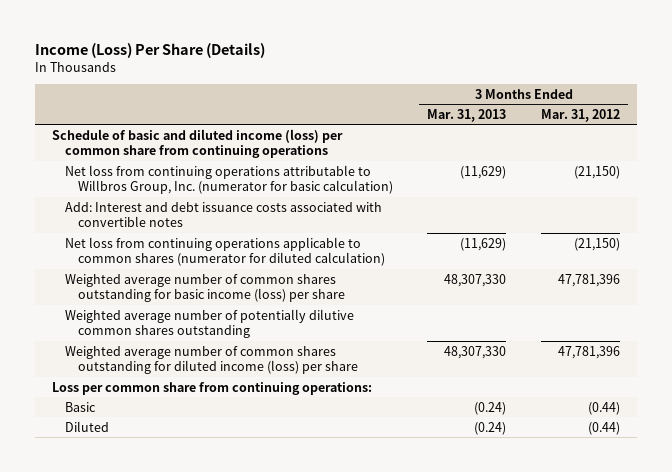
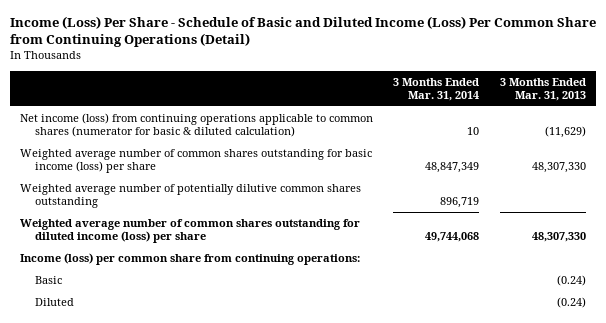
- Income (Loss) Per Share (Details)
+ Income (Loss) Per Share - Schedule of Basic and Diluted Income (Loss) Per Common Share from Continuing Operations (Detail)
- | 3 Months Ended Mar. 31, 2013 | 3 Months Ended Mar. 31, 2012
+ | 3 Months Ended Mar. 31, 2014 | 3 Months Ended Mar. 31, 2013
- Schedule of basic and diluted income (loss) per common share from continuing operations
- Net loss from continuing operations attributable to Willbros Group, Inc. (numerator for basic calculation) | (11,629) | (21,150)
- Add: Interest and debt issuance costs associated with convertible notes
- Net loss from continuing operations applicable to common shares (numerator for diluted calculation) | (11,629) | (21,150)
+ Net income (loss) from continuing operations applicable to common shares (numerator for basic & diluted calculation) | 10 | (11,629)
- Loss per common share from continuing operations:
+ Income (loss) per common share from continuing operations:

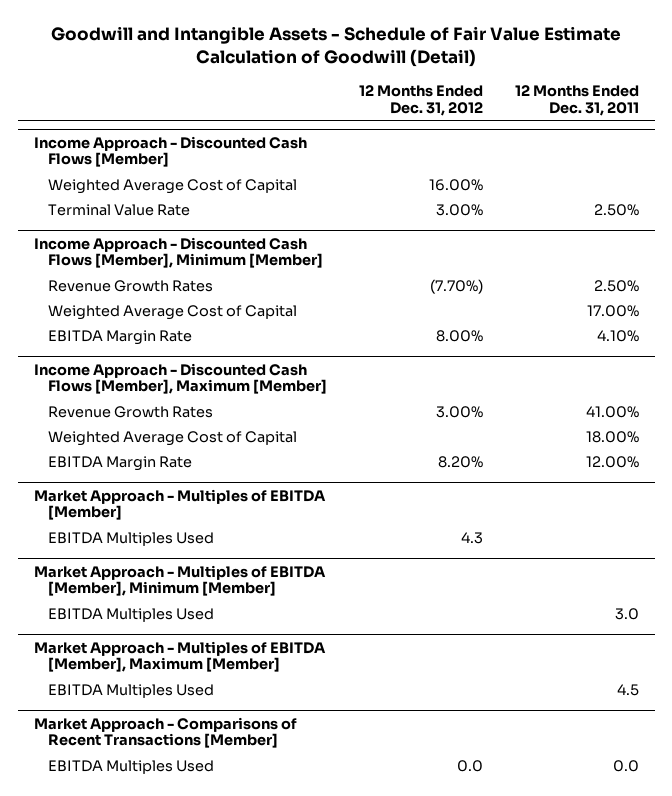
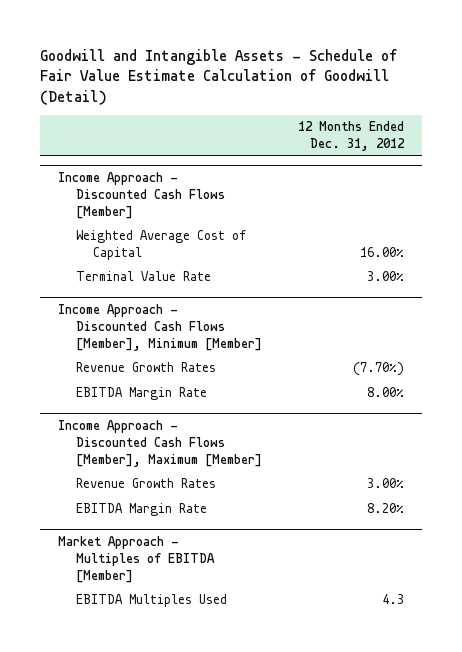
- | 12 Months Ended Dec. 31, 2012 | 12 Months Ended Dec. 31, 2011
+ | 12 Months Ended Dec. 31, 2012
@ Income Approach - Discounted Cash Flows [Member], Minimum [Member]
- Weighted Average Cost of Capital | | 17.00%
@ Income Approach - Discounted Cash Flows [Member], Maximum [Member]
- Weighted Average Cost of Capital | | 18.00%
- Market Approach - Multiples of EBITDA [Member], Minimum [Member]
- EBITDA Multiples Used | | 3.0
- Market Approach - Multiples of EBITDA [Member], Maximum [Member]
- EBITDA Multiples Used | | 4.5
- Market Approach - Comparisons of Recent Transactions [Member]
- EBITDA Multiples Used | 0.0 | 0.0

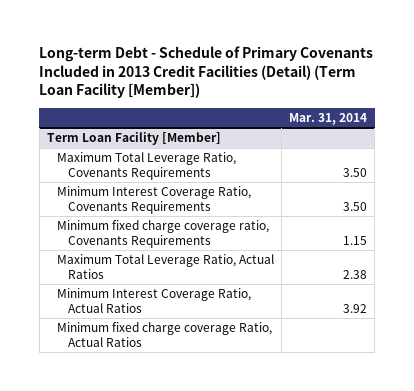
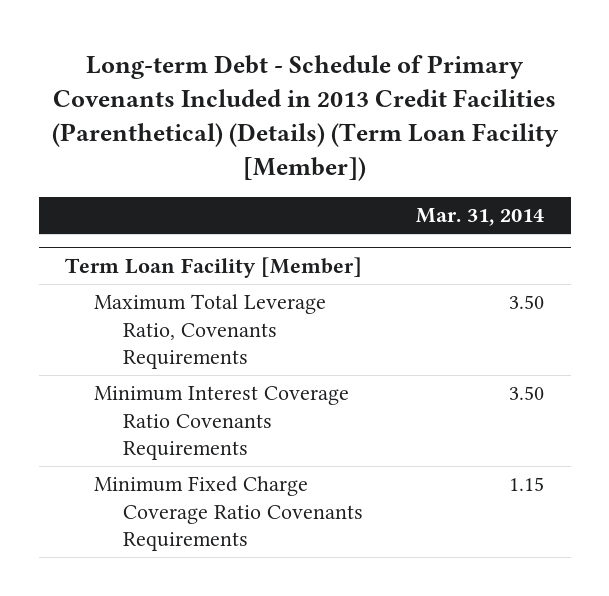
- Long-term Debt - Schedule of Primary Covenants Included in 2013 Credit Facilities (Detail) (Term Loan Facility [Member])
+ Long-term Debt - Schedule of Primary Covenants Included in 2013 Credit Facilities (Parenthetical) (Details) (Term Loan Facility [Member])
@ Term Loan Facility [Member]
- Minimum Interest Coverage Ratio, Covenants Requirements | 3.50
- Minimum fixed charge coverage ratio, Covenants Requirements | 1.15
- Maximum Total Leverage Ratio, Actual Ratios | 2.38
- Minimum Interest Coverage Ratio, Actual Ratios | 3.92
- Minimum fixed charge coverage Ratio, Actual Ratios
+ Minimum Interest Coverage Ratio Covenants Requirements | 3.50
+ Minimum Fixed Charge Coverage Ratio Covenants Requirements | 1.15

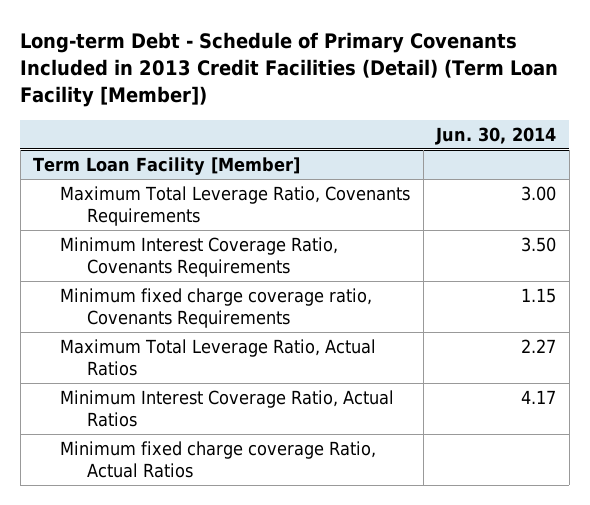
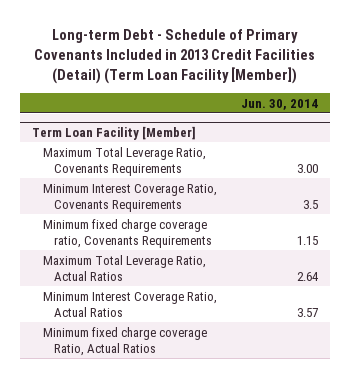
@ Term Loan Facility [Member]
- Minimum Interest Coverage Ratio, Covenants Requirements | 3.50
+ Minimum Interest Coverage Ratio, Covenants Requirements | 3.5
- Maximum Total Leverage Ratio, Actual Ratios | 2.27
- Minimum Interest Coverage Ratio, Actual Ratios | 4.17
+ Maximum Total Leverage Ratio, Actual Ratios | 2.64
+ Minimum Interest Coverage Ratio, Actual Ratios | 3.57

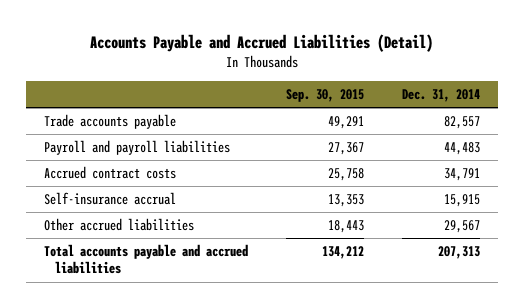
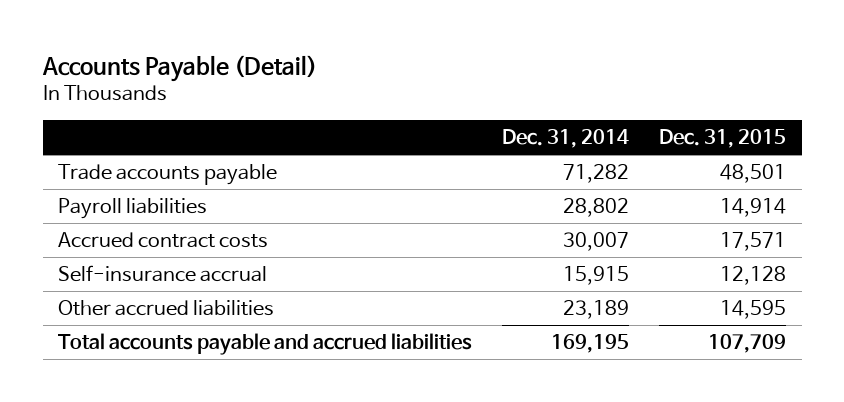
- Accounts Payable and Accrued Liabilities (Detail)
+ Accounts Payable (Detail)
- | Sep. 30, 2015 | Dec. 31, 2014
+ | Dec. 31, 2014 | Dec. 31, 2015
- Trade accounts payable | 49,291 | 82,557
- Payroll and payroll liabilities | 27,367 | 44,483
- Accrued contract costs | 25,758 | 34,791
+ Trade accounts payable | 71,282 | 48,501
+ Payroll liabilities | 28,802 | 14,914
+ Accrued contract costs | 30,007 | 17,571
- Other accrued liabilities | 18,443 | 29,567
- Total accounts payable and accrued liabilities | 134,212 | 207,313
+ Other accrued liabilities | 23,189 | 14,595
+ Total accounts payable and accrued liabilities | 169,195 | 107,709

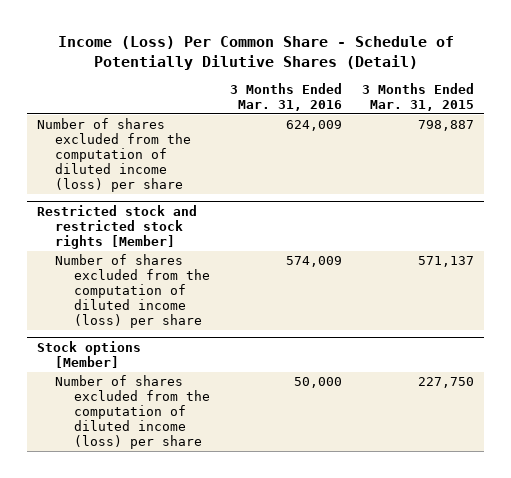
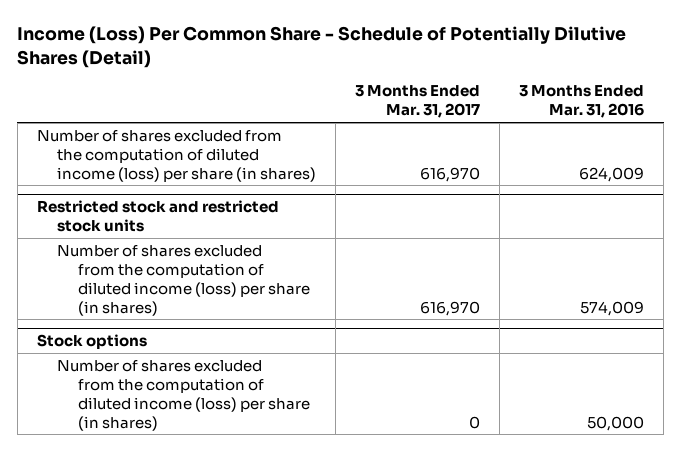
- | 3 Months Ended Mar. 31, 2016 | 3 Months Ended Mar. 31, 2015
+ | 3 Months Ended Mar. 31, 2017 | 3 Months Ended Mar. 31, 2016
- Number of shares excluded from the computation of diluted income (loss) per share | 624,009 | 798,887
- Restricted stock and restricted stock rights [Member]
- Number of shares excluded from the computation of diluted income (loss) per share | 574,009 | 571,137
- Stock options [Member]
- Number of shares excluded from the computation of diluted income (loss) per share | 50,000 | 227,750
+ Number of shares excluded from the computation of diluted income (loss) per share (in shares) | 616,970 | 624,009
+ Restricted stock and restricted stock units
+ Number of shares excluded from the computation of diluted income (loss) per share (in shares) | 616,970 | 574,009
+ Stock options
+ Number of shares excluded from the computation of diluted income (loss) per share (in shares) | 0 | 50,000

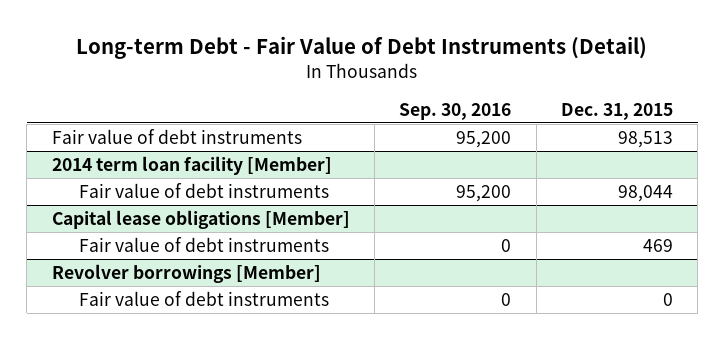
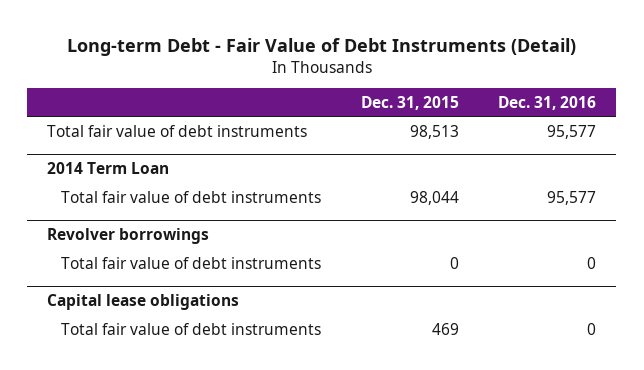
- | Sep. 30, 2016 | Dec. 31, 2015
+ | Dec. 31, 2015 | Dec. 31, 2016
- Fair value of debt instruments | 95,200 | 98,513
- 2014 term loan facility [Member]
- Fair value of debt instruments | 95,200 | 98,044
- Capital lease obligations [Member]
- Fair value of debt instruments | 0 | 469
- Revolver borrowings [Member]
- Fair value of debt instruments | 0 | 0
+ Total fair value of debt instruments | 98,513 | 95,577
+ 2014 Term Loan
+ Total fair value of debt instruments | 98,044 | 95,577
+ Revolver borrowings
+ Total fair value of debt instruments | 0 | 0
+ Capital lease obligations
+ Total fair value of debt instruments | 469 | 0

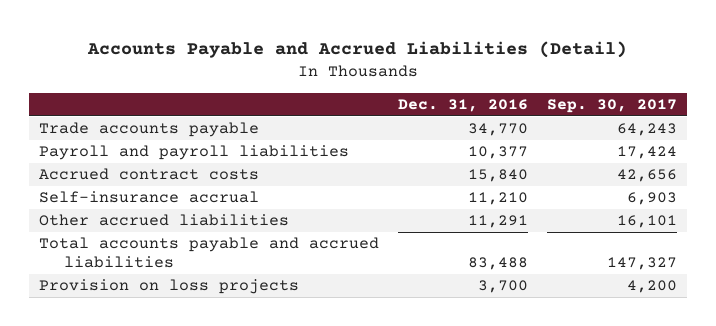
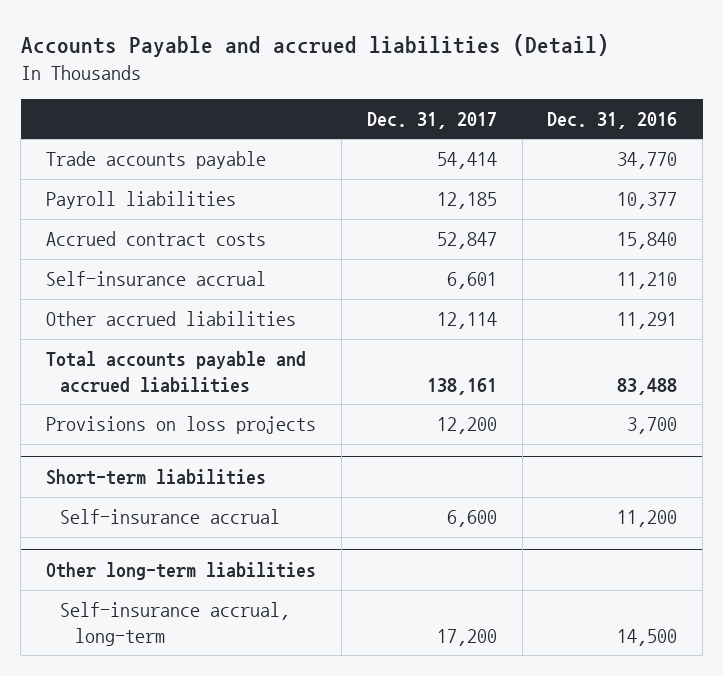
- Accounts Payable and Accrued Liabilities (Detail)
+ Accounts Payable and accrued liabilities (Detail)
- | Dec. 31, 2016 | Sep. 30, 2017
+ | Dec. 31, 2017 | Dec. 31, 2016
- Payroll and payroll liabilities | 10,377 | 17,424
+ Payroll liabilities | 12,185 | 10,377
- Provision on loss projects | 3,700 | 4,200
+ Provisions on loss projects | 12,200 | 3,700
+ Short-term liabilities
+ Self-insurance accrual | 6,600 | 11,200
+ Other long-term liabilities
+ Self-insurance accrual, long-term | 17,200 | 14,500

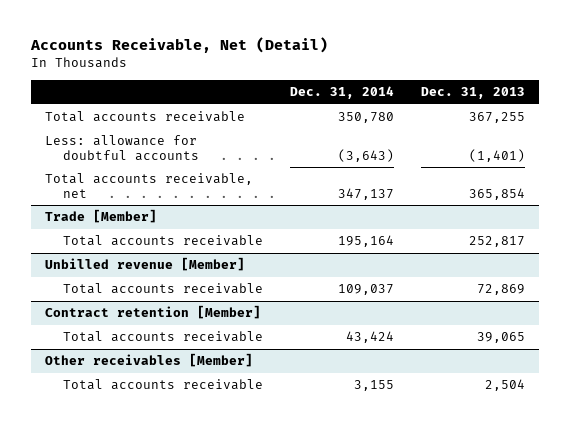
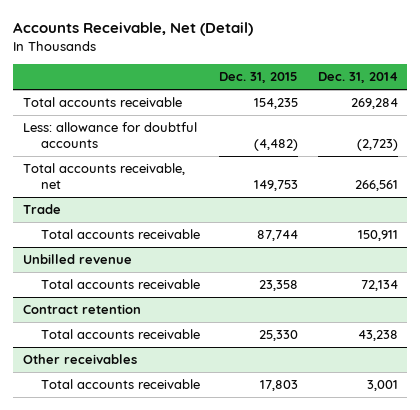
- | Dec. 31, 2014 | Dec. 31, 2013
+ | Dec. 31, 2015 | Dec. 31, 2014
- Total accounts receivable | 350,780 | 367,255
- Less: allowance for doubtful accounts | (3,643) | (1,401)
- Total accounts receivable, net | 347,137 | 365,854
- Trade [Member]
- Total accounts receivable | 195,164 | 252,817
- Unbilled revenue [Member]
- Total accounts receivable | 109,037 | 72,869
- Contract retention [Member]
- Total accounts receivable | 43,424 | 39,065
- Other receivables [Member]
- Total accounts receivable | 3,155 | 2,504
+ Total accounts receivable | 154,235 | 269,284
+ Less: allowance for doubtful accounts | (4,482) | (2,723)
+ Total accounts receivable, net | 149,753 | 266,561
+ Trade
+ Total accounts receivable | 87,744 | 150,911
+ Unbilled revenue
+ Total accounts receivable | 23,358 | 72,134
+ Contract retention
+ Total accounts receivable | 25,330 | 43,238
+ Other receivables
+ Total accounts receivable | 17,803 | 3,001

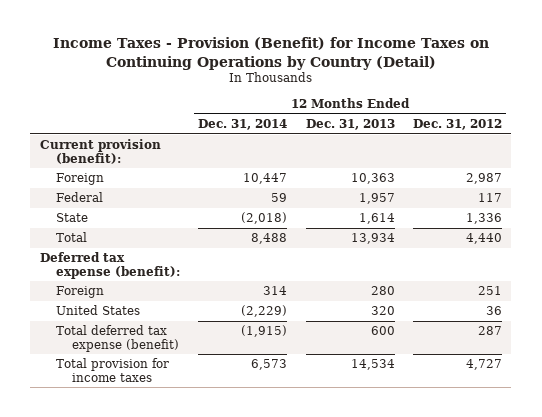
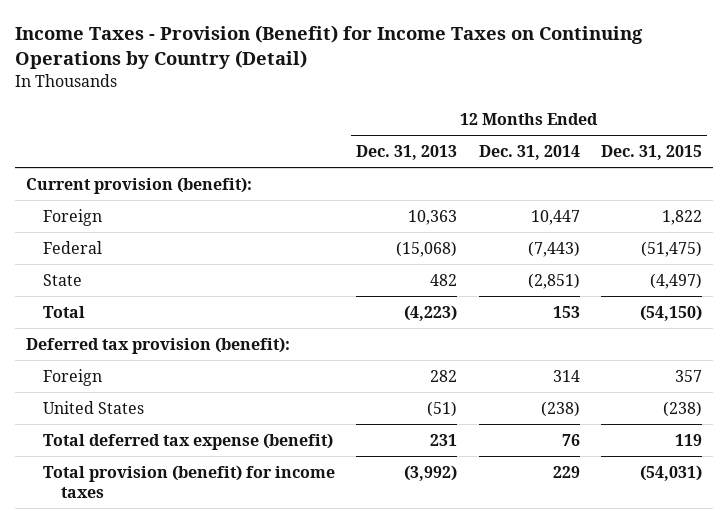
- | 12 Months Ended Dec. 31, 2014 | 12 Months Ended Dec. 31, 2013 | 12 Months Ended Dec. 31, 2012
+ | 12 Months Ended Dec. 31, 2013 | 12 Months Ended Dec. 31, 2014 | 12 Months Ended Dec. 31, 2015
- Federal | 59 | 1,957 | 117
- State | (2,018) | 1,614 | 1,336
- Total | 8,488 | 13,934 | 4,440
- Deferred tax expense (benefit):
- Foreign | 314 | 280 | 251
- United States | (2,229) | 320 | 36
- Total deferred tax expense (benefit) | (1,915) | 600 | 287
- Total provision for income taxes | 6,573 | 14,534 | 4,727
+ Federal | (15,068) | (7,443) | (51,475)
+ State | 482 | (2,851) | (4,497)
+ Total | (4,223) | 153 | (54,150)
+ Deferred tax provision (benefit):
+ Foreign | 282 | 314 | 357
+ United States | (51) | (238) | (238)
+ Total deferred tax expense (benefit) | 231 | 76 | 119
+ Total provision (benefit) for income taxes | (3,992) | 229 | (54,031)

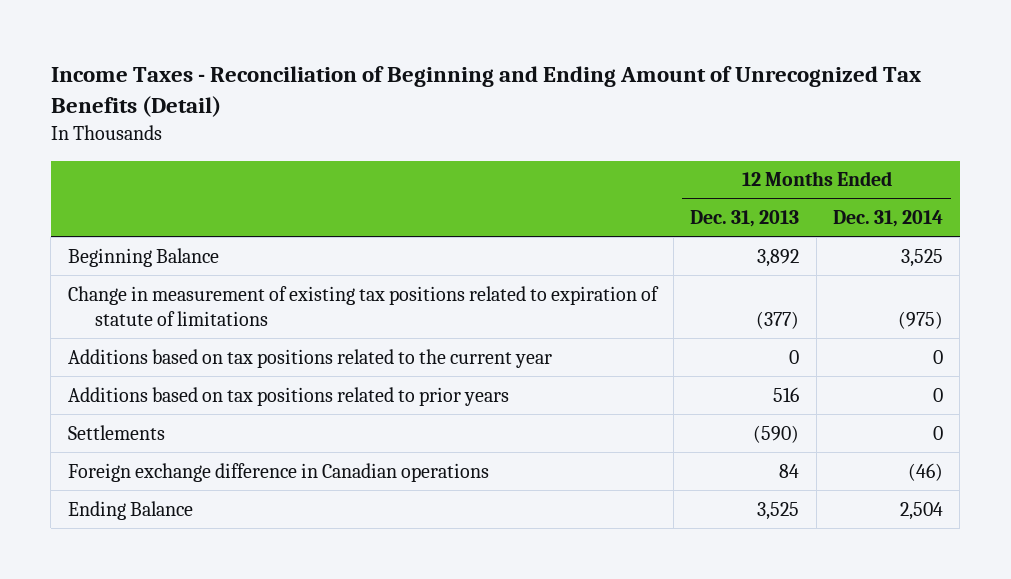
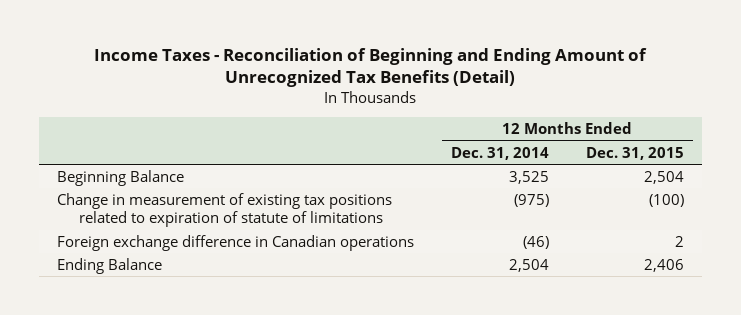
- | 12 Months Ended Dec. 31, 2013 | 12 Months Ended Dec. 31, 2014
+ | 12 Months Ended Dec. 31, 2014 | 12 Months Ended Dec. 31, 2015
- Additions based on tax positions related to the current year | 0 | 0
- Additions based on tax positions related to prior years | 516 | 0
- Settlements | (590) | 0

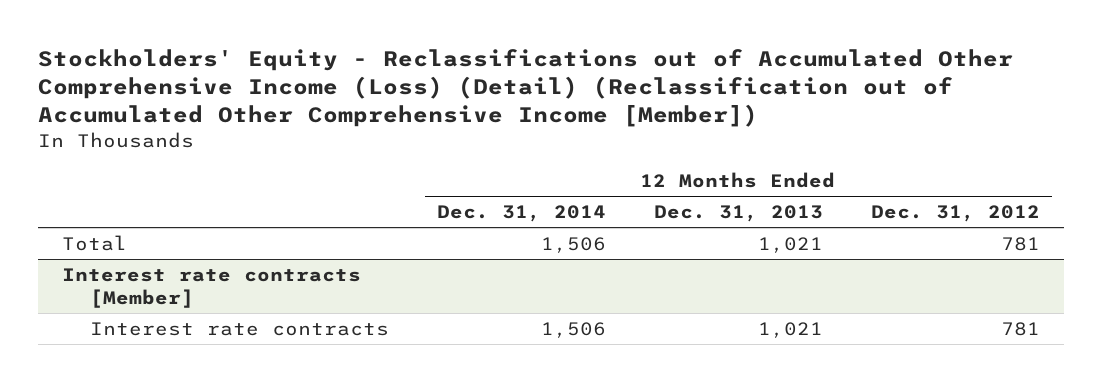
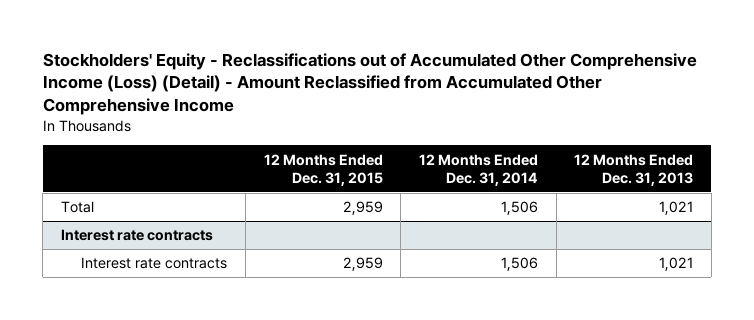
- Stockholders' Equity - Reclassifications out of Accumulated Other Comprehensive Income (Loss) (Detail) (Reclassification out of Accumulated Other Comprehensive Income [Member])
+ Stockholders' Equity - Reclassifications out of Accumulated Other Comprehensive Income (Loss) (Detail) - Amount Reclassified from Accumulated Other Comprehensive Income
- | 12 Months Ended Dec. 31, 2014 | 12 Months Ended Dec. 31, 2013 | 12 Months Ended Dec. 31, 2012
+ | 12 Months Ended Dec. 31, 2015 | 12 Months Ended Dec. 31, 2014 | 12 Months Ended Dec. 31, 2013
- Interest rate contracts [Member]
+ Interest rate contracts

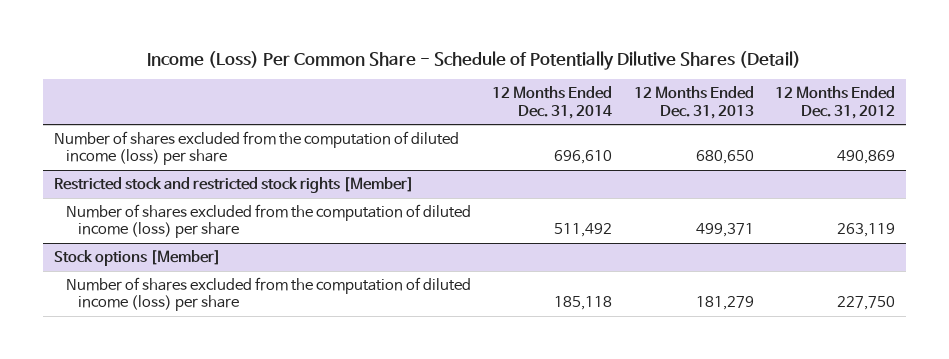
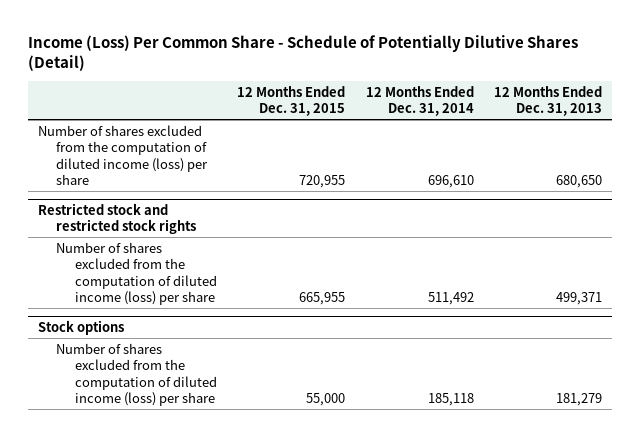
- | 12 Months Ended Dec. 31, 2014 | 12 Months Ended Dec. 31, 2013 | 12 Months Ended Dec. 31, 2012
+ | 12 Months Ended Dec. 31, 2015 | 12 Months Ended Dec. 31, 2014 | 12 Months Ended Dec. 31, 2013
- Restricted stock and restricted stock rights [Member]
+ Restricted stock and restricted stock rights
- Stock options [Member]
+ Stock options

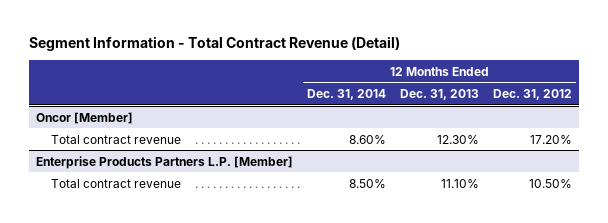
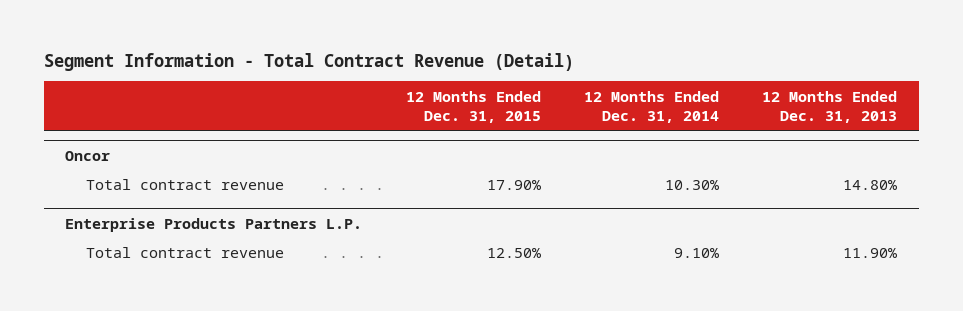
- | 12 Months Ended Dec. 31, 2014 | 12 Months Ended Dec. 31, 2013 | 12 Months Ended Dec. 31, 2012
+ | 12 Months Ended Dec. 31, 2015 | 12 Months Ended Dec. 31, 2014 | 12 Months Ended Dec. 31, 2013
- Oncor [Member]
- Total contract revenue | 8.60% | 12.30% | 17.20%
- Enterprise Products Partners L.P. [Member]
- Total contract revenue | 8.50% | 11.10% | 10.50%
+ Oncor
+ Total contract revenue | 17.90% | 10.30% | 14.80%
+ Enterprise Products Partners L.P.
+ Total contract revenue | 12.50% | 9.10% | 11.90%

